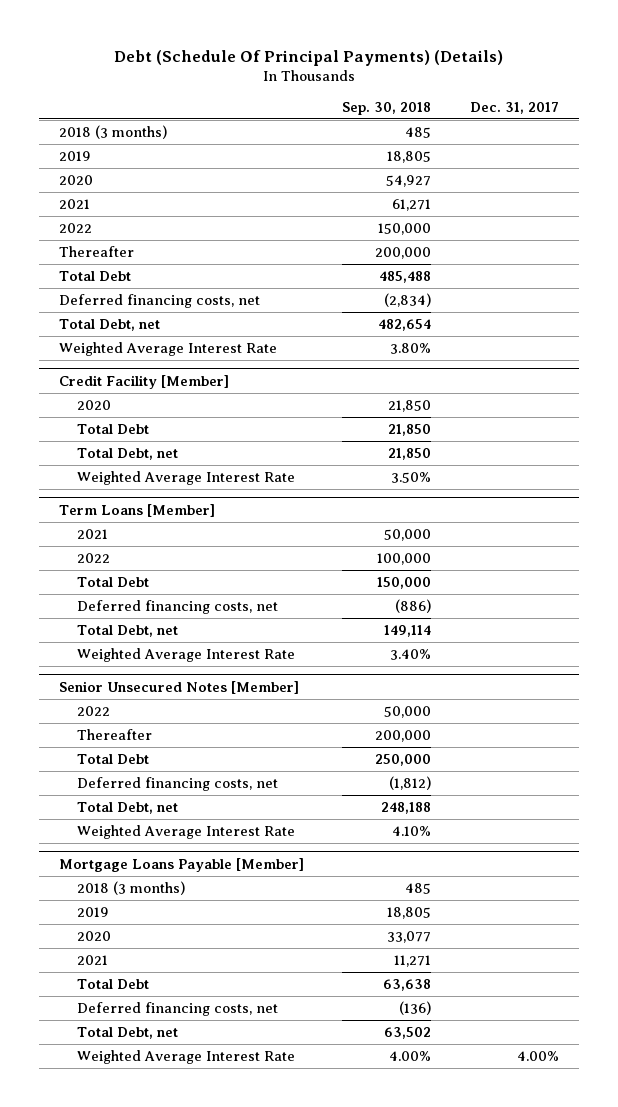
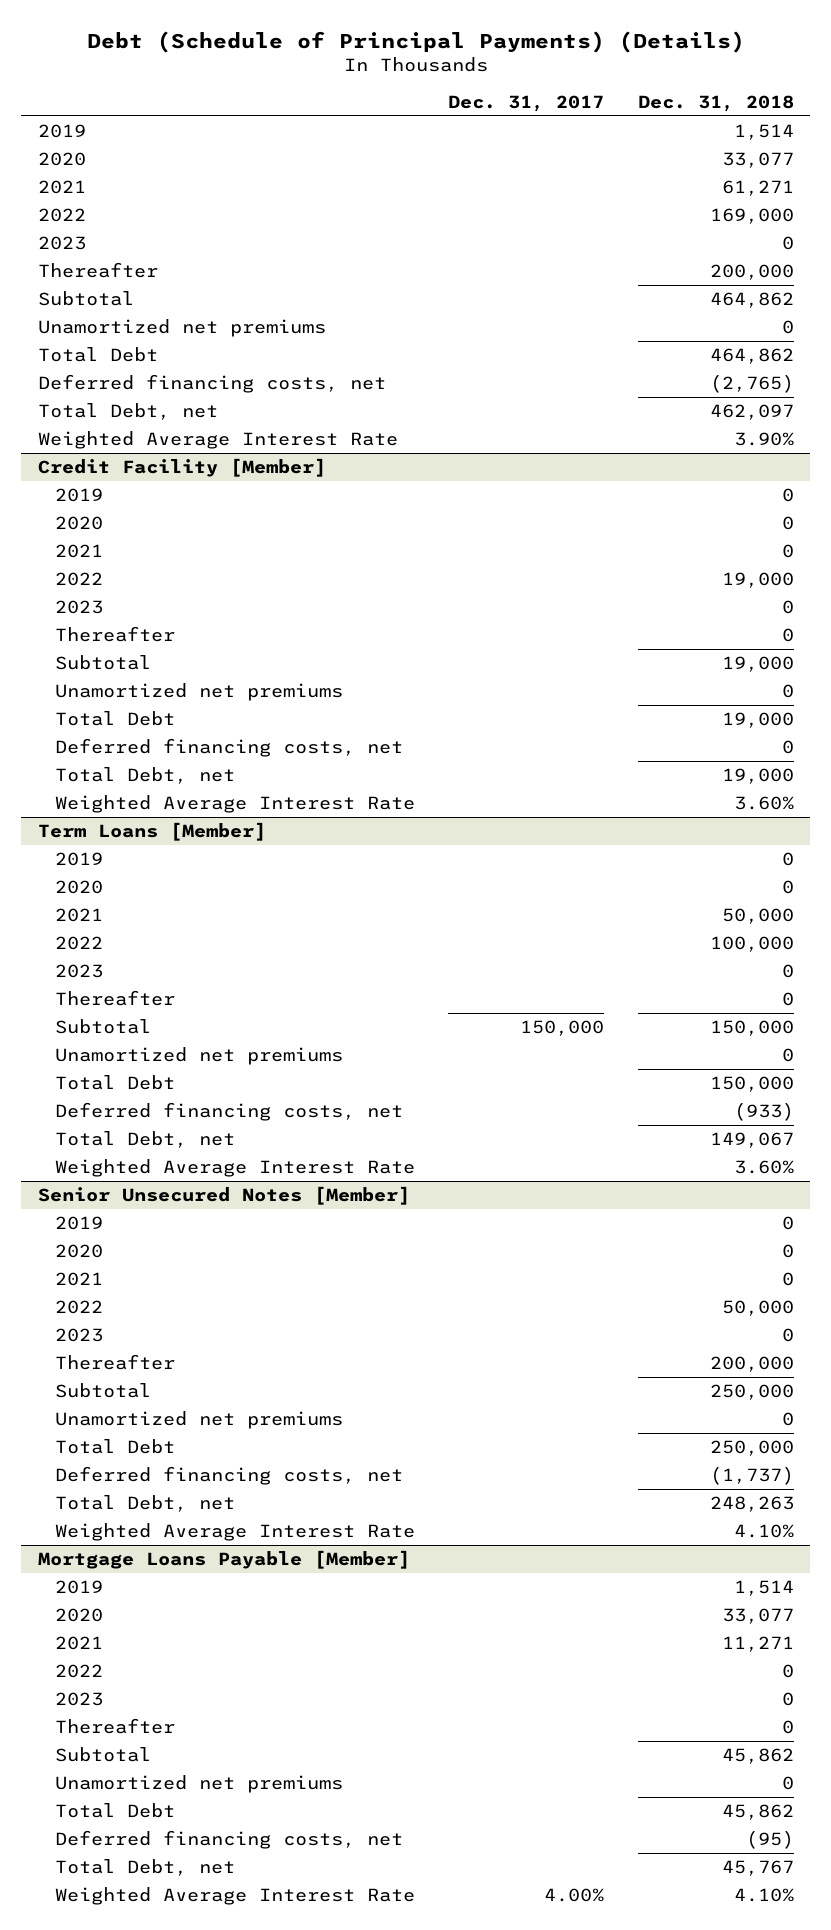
- Debt (Schedule Of Principal Payments) (Details)
+ Debt (Schedule of Principal Payments) (Details)
- | Sep. 30, 2018 | Dec. 31, 2017
+ | Dec. 31, 2017 | Dec. 31, 2018
- 2018 (3 months) | 485 |
+ 2023 | | 0
+ Subtotal | | 464,862
+ Unamortized net premiums | | 0
@ Credit Facility [Member]
+ 2019 | | 0
+ 2021 | | 0
+ 2022 | | 19,000
+ 2023 | | 0
+ Thereafter | | 0
+ Subtotal | | 19,000
+ Unamortized net premiums | | 0
+ Deferred financing costs, net | | 0
@ Term Loans [Member]
+ 2019 | | 0
+ 2020 | | 0
+ 2023 | | 0
+ Thereafter | | 0
+ Subtotal | 150,000 | 150,000
+ Unamortized net premiums | | 0
@ Senior Unsecured Notes [Member]
+ 2019 | | 0
+ 2020 | | 0
+ 2021 | | 0
+ 2023 | | 0
+ Subtotal | | 250,000
+ Unamortized net premiums | | 0
@ Mortgage Loans Payable [Member]
- 2018 (3 months) | 485 |
+ 2022 | | 0
+ 2023 | | 0
+ Thereafter | | 0
+ Subtotal | | 45,862
+ Unamortized net premiums | | 0

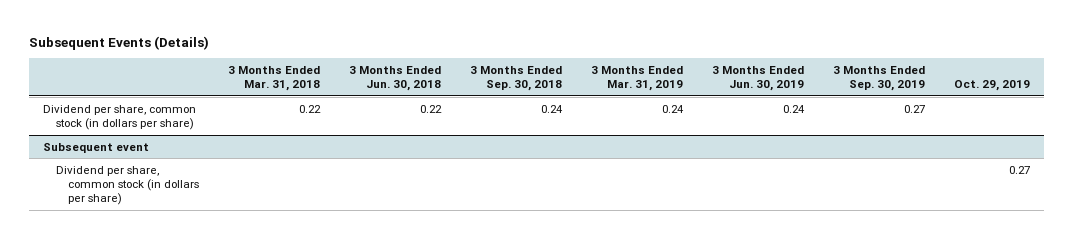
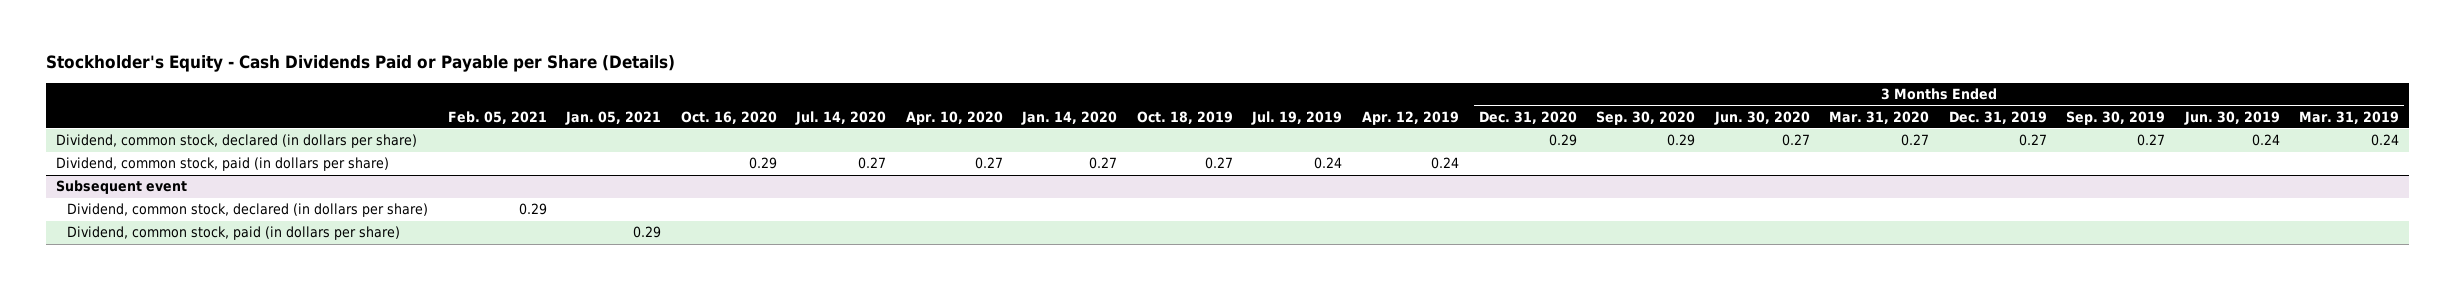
- Subsequent Events (Details)
+ Stockholder's Equity - Cash Dividends Paid or Payable per Share (Details)
- | 3 Months Ended Mar. 31, 2018 | 3 Months Ended Jun. 30, 2018 | 3 Months Ended Sep. 30, 2018 | 3 Months Ended Mar. 31, 2019 | 3 Months Ended Jun. 30, 2019 | 3 Months Ended Sep. 30, 2019 | Oct. 29, 2019
+ | Feb. 05, 2021 | Jan. 05, 2021 | Oct. 16, 2020 | Jul. 14, 2020 | Apr. 10, 2020 | Jan. 14, 2020 | Oct. 18, 2019 | Jul. 19, 2019 | Apr. 12, 2019 | 3 Months Ended Dec. 31, 2020 | 3 Months Ended Sep. 30, 2020 | 3 Months Ended Jun. 30, 2020 | 3 Months Ended Mar. 31, 2020 | 3 Months Ended Dec. 31, 2019 | 3 Months Ended Sep. 30, 2019 | 3 Months Ended Jun. 30, 2019 | 3 Months Ended Mar. 31, 2019
- Dividend per share, common stock (in dollars per share) | 0.22 | 0.22 | 0.24 | 0.24 | 0.24 | 0.27 |
+ Dividend, common stock, declared (in dollars per share) | | | | | | | | | | 0.29 | 0.29 | 0.27 | 0.27 | 0.27 | 0.27 | 0.24 | 0.24
+ Dividend, common stock, paid (in dollars per share) | | | 0.29 | 0.27 | 0.27 | 0.27 | 0.27 | 0.24 | 0.24 | | | | | | | |
@ Subsequent event
- Dividend per share, common stock (in dollars per share) | | | | | | | 0.27
+ Dividend, common stock, declared (in dollars per share) | 0.29 | | | | | | | | | | | | | | | |
+ Dividend, common stock, paid (in dollars per share) | | 0.29 | | | | | | | | | | | | | | |

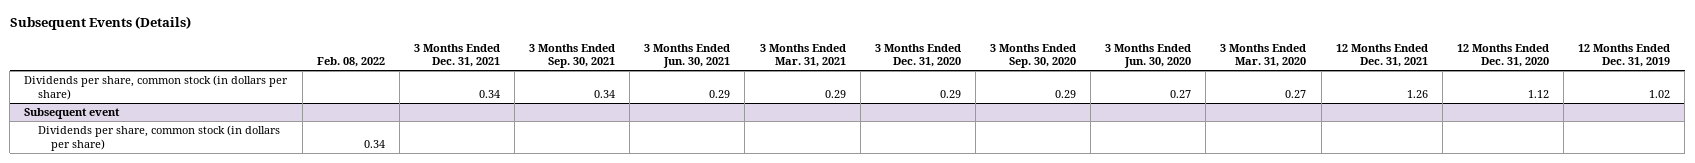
- Stockholder's Equity - Cash Dividends Paid or Payable per Share (Details)
+ Subsequent Events (Details)
- | Feb. 05, 2021 | Jan. 05, 2021 | Oct. 16, 2020 | Jul. 14, 2020 | Apr. 10, 2020 | Jan. 14, 2020 | Oct. 18, 2019 | Jul. 19, 2019 | Apr. 12, 2019 | 3 Months Ended Dec. 31, 2020 | 3 Months Ended Sep. 30, 2020 | 3 Months Ended Jun. 30, 2020 | 3 Months Ended Mar. 31, 2020 | 3 Months Ended Dec. 31, 2019 | 3 Months Ended Sep. 30, 2019 | 3 Months Ended Jun. 30, 2019 | 3 Months Ended Mar. 31, 2019
+ | Feb. 08, 2022 | 3 Months Ended Dec. 31, 2021 | 3 Months Ended Sep. 30, 2021 | 3 Months Ended Jun. 30, 2021 | 3 Months Ended Mar. 31, 2021 | 3 Months Ended Dec. 31, 2020 | 3 Months Ended Sep. 30, 2020 | 3 Months Ended Jun. 30, 2020 | 3 Months Ended Mar. 31, 2020 | 12 Months Ended Dec. 31, 2021 | 12 Months Ended Dec. 31, 2020 | 12 Months Ended Dec. 31, 2019
- Dividend, common stock, declared (in dollars per share) | | | | | | | | | | 0.29 | 0.29 | 0.27 | 0.27 | 0.27 | 0.27 | 0.24 | 0.24
- Dividend, common stock, paid (in dollars per share) | | | 0.29 | 0.27 | 0.27 | 0.27 | 0.27 | 0.24 | 0.24 | | | | | | | |
+ Dividends per share, common stock (in dollars per share) | | 0.34 | 0.34 | 0.29 | 0.29 | 0.29 | 0.29 | 0.27 | 0.27 | 1.26 | 1.12 | 1.02
@ Subsequent event
- Dividend, common stock, declared (in dollars per share) | 0.29 | | | | | | | | | | | | | | | |
- Dividend, common stock, paid (in dollars per share) | | 0.29 | | | | | | | | | | | | | | |
+ Dividends per share, common stock (in dollars per share) | 0.34 | | | | | | | | | | |

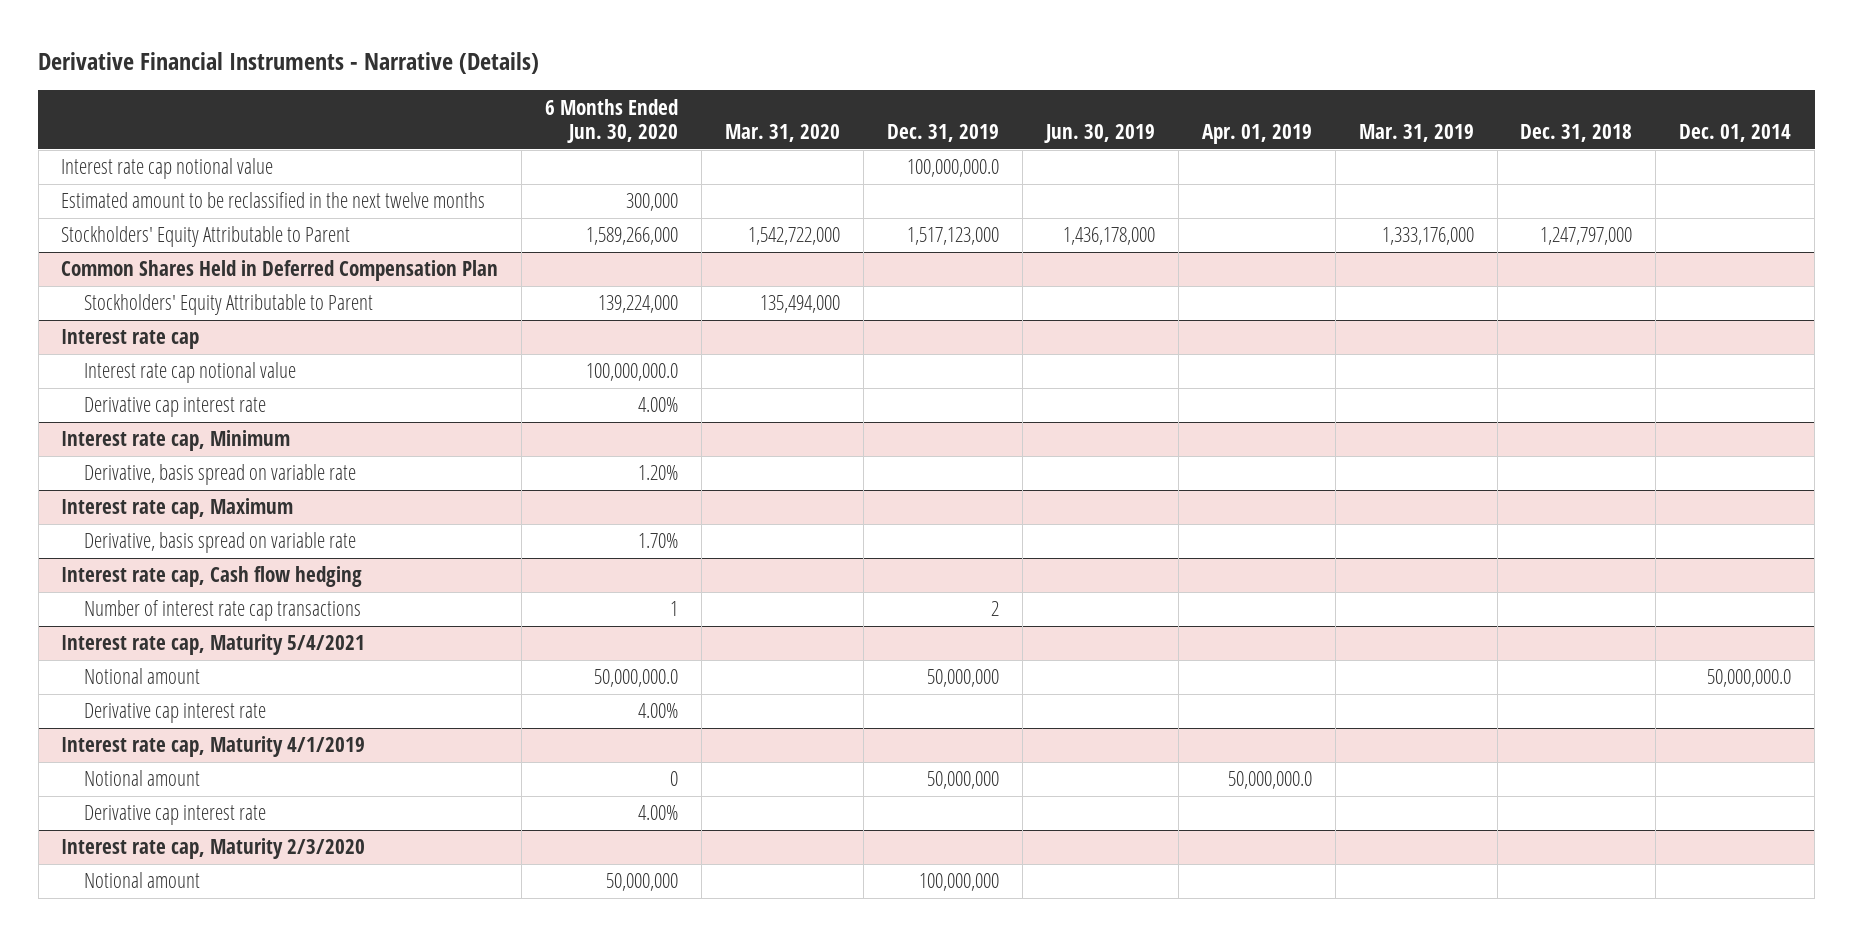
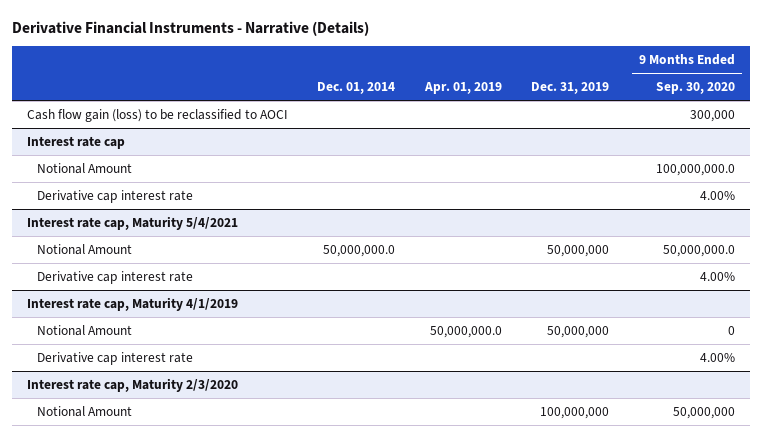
- | 6 Months Ended Jun. 30, 2020 | Mar. 31, 2020 | Dec. 31, 2019 | Jun. 30, 2019 | Apr. 01, 2019 | Mar. 31, 2019 | Dec. 31, 2018 | Dec. 01, 2014
+ | Dec. 01, 2014 | Apr. 01, 2019 | Dec. 31, 2019 | 9 Months Ended Sep. 30, 2020
- Interest rate cap notional value | | | 100,000,000.0 | | | | |
- Estimated amount to be reclassified in the next twelve months | 300,000 | | | | | | |
- Stockholders' Equity Attributable to Parent | 1,589,266,000 | 1,542,722,000 | 1,517,123,000 | 1,436,178,000 | | 1,333,176,000 | 1,247,797,000 |
- Common Shares Held in Deferred Compensation Plan
- Stockholders' Equity Attributable to Parent | 139,224,000 | 135,494,000 | | | | | |
+ Cash flow gain (loss) to be reclassified to AOCI | | | | 300,000
@ Interest rate cap
- Interest rate cap notional value | 100,000,000.0 | | | | | | |
+ Notional Amount | | | | 100,000,000.0
- Interest rate cap, Minimum
- Derivative, basis spread on variable rate | 1.20% | | | | | | |
- Interest rate cap, Maximum
- Derivative, basis spread on variable rate | 1.70% | | | | | | |
- Interest rate cap, Cash flow hedging
- Number of interest rate cap transactions | 1 | | 2 | | | | |
@ Interest rate cap, Maturity 5/4/2021
- Notional amount | 50,000,000.0 | | 50,000,000 | | | | | 50,000,000.0
+ Notional Amount | 50,000,000.0 | | 50,000,000 | 50,000,000.0
@ Interest rate cap, Maturity 4/1/2019
- Notional amount | 0 | | 50,000,000 | | 50,000,000.0 | | |
+ Notional Amount | | 50,000,000.0 | 50,000,000 | 0
@ Interest rate cap, Maturity 2/3/2020
- Notional amount | 50,000,000 | | 100,000,000 | | | | |
+ Notional Amount | | | 100,000,000 | 50,000,000

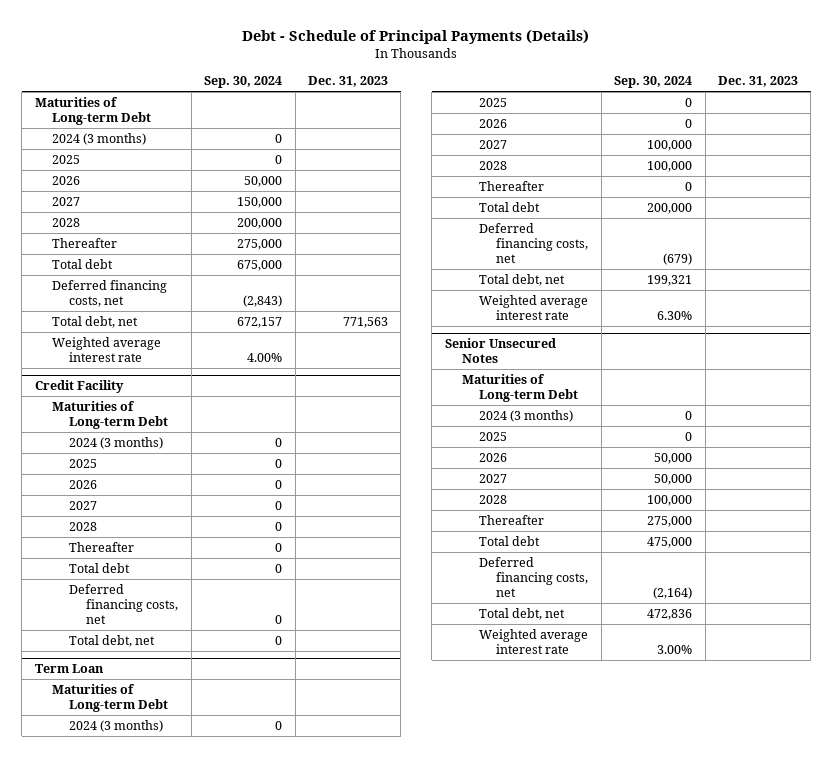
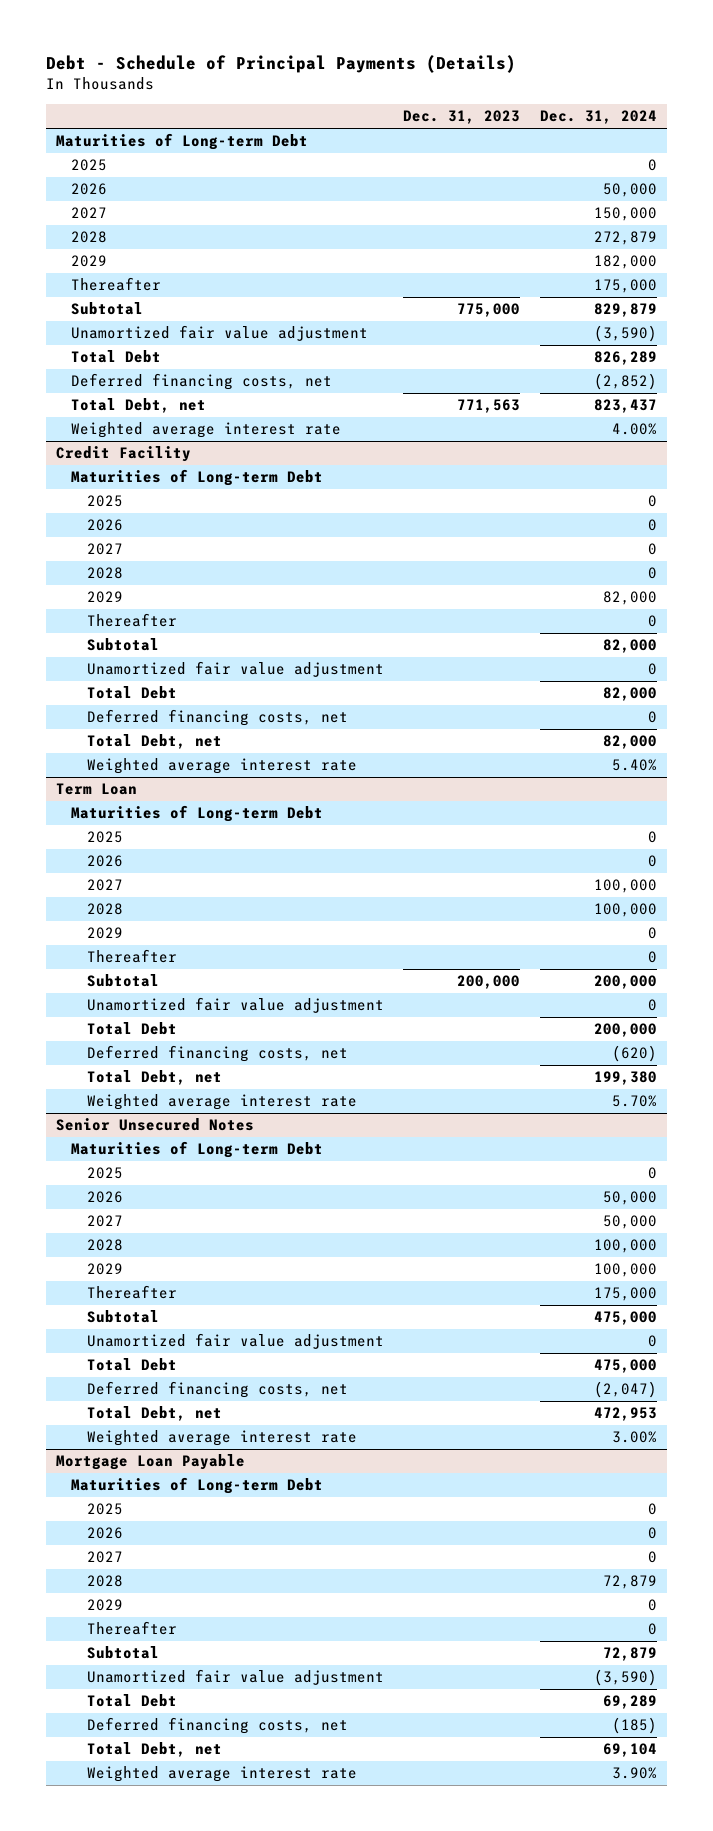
- | Sep. 30, 2024 | Dec. 31, 2023
+ | Dec. 31, 2023 | Dec. 31, 2024
- 2024 (3 months) | 0 |
+ 2029 | | 182,000
- Total debt | 675,000 |
+ Subtotal | 775,000 | 829,879
+ Unamortized fair value adjustment | | (3,590)
+ Total Debt | | 826,289
- Total debt, net | 672,157 | 771,563
+ Total Debt, net | 771,563 | 823,437
@ Credit Facility
- 2024 (3 months) | 0 |
+ 2029 | | 82,000
- Total debt | 0 |
+ Subtotal | | 82,000
+ Unamortized fair value adjustment | | 0
+ Total Debt | | 82,000
- Total debt, net | 0 |
+ Total Debt, net | | 82,000
+ Weighted average interest rate | | 5.40%
@ Term Loan
- 2024 (3 months) | 0 |
+ 2029 | | 0
- Total debt | 200,000 |
+ Subtotal | 200,000 | 200,000
+ Unamortized fair value adjustment | | 0
+ Total Debt | | 200,000
- Total debt, net | 199,321 |
+ Total Debt, net | | 199,380
@ Senior Unsecured Notes
- 2024 (3 months) | 0 |
+ 2029 | | 100,000
- Total debt | 475,000 |
+ Subtotal | | 475,000
+ Unamortized fair value adjustment | | 0
+ Total Debt | | 475,000
- Total debt, net | 472,836 |
+ Total Debt, net | | 472,953
+ Mortgage Loan Payable
+ Maturities of Long-term Debt
+ 2025 | | 0
+ 2026 | | 0
+ 2027 | | 0
+ 2028 | | 72,879
+ 2029 | | 0
+ Thereafter | | 0
+ Subtotal | | 72,879
+ Unamortized fair value adjustment | | (3,590)
+ Total Debt | | 69,289
+ Deferred financing costs, net | | (185)
+ Total Debt, net | | 69,104
+ Weighted average interest rate | | 3.90%

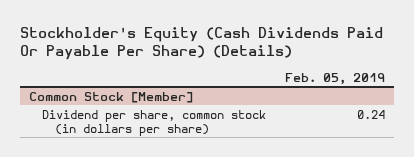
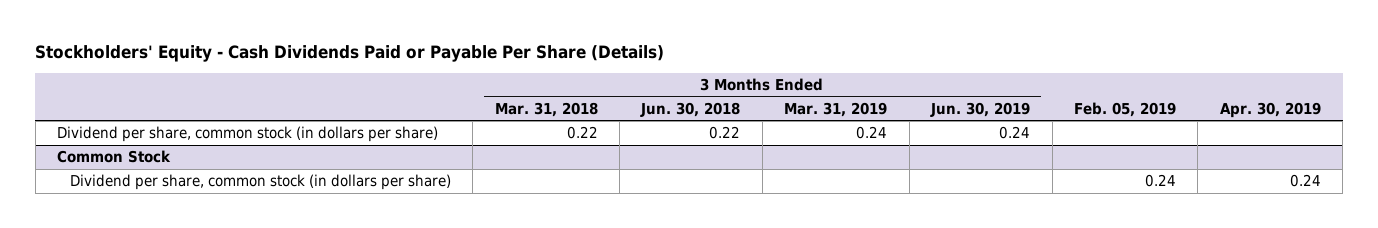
- Stockholder's Equity (Cash Dividends Paid Or Payable Per Share) (Details)
+ Stockholders' Equity - Cash Dividends Paid or Payable Per Share (Details)
- | Feb. 05, 2019
+ | 3 Months Ended Mar. 31, 2018 | 3 Months Ended Jun. 30, 2018 | 3 Months Ended Mar. 31, 2019 | 3 Months Ended Jun. 30, 2019 | Feb. 05, 2019 | Apr. 30, 2019
- Common Stock [Member]
+ Dividend per share, common stock (in dollars per share) | 0.22 | 0.22 | 0.24 | 0.24 | |
+ Common Stock

